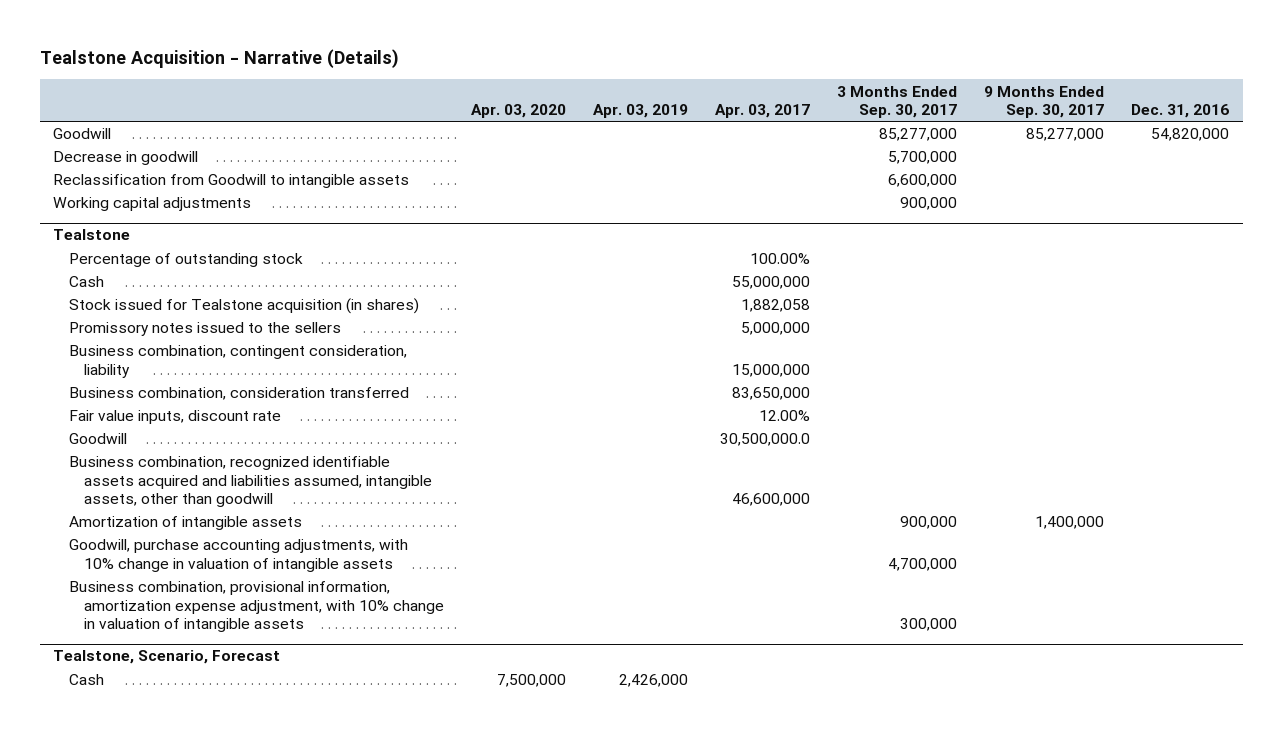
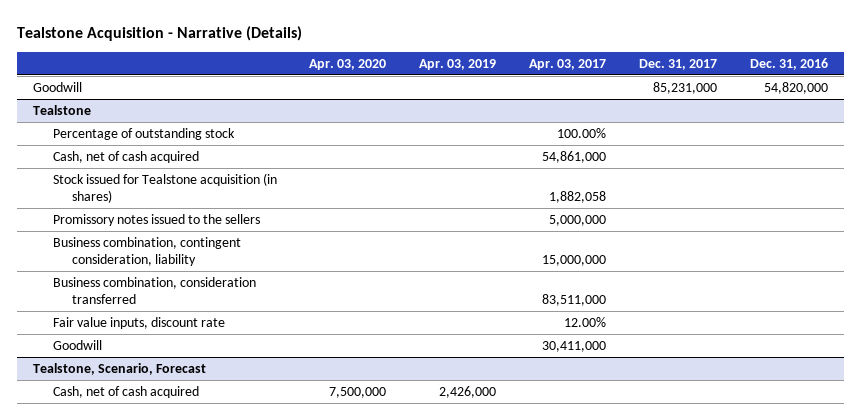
- | Apr. 03, 2020 | Apr. 03, 2019 | Apr. 03, 2017 | 3 Months Ended Sep. 30, 2017 | 9 Months Ended Sep. 30, 2017 | Dec. 31, 2016
+ | Apr. 03, 2020 | Apr. 03, 2019 | Apr. 03, 2017 | Dec. 31, 2017 | Dec. 31, 2016
- Decrease in goodwill | | | | 5,700,000 | |
- Reclassification from Goodwill to intangible assets | | | | 6,600,000 | |
- Working capital adjustments | | | | 900,000 | |
@ Tealstone
- Cash | | | 55,000,000 | | |
+ Cash, net of cash acquired | | | 54,861,000 | |
- Business combination, consideration transferred | | | 83,650,000 | | |
+ Business combination, consideration transferred | | | 83,511,000 | |
- Goodwill | | | 30,500,000.0 | | |
- Business combination, recognized identifiable assets acquired and liabilities assumed, intangible assets, other than goodwill | | | 46,600,000 | | |
- Amortization of intangible assets | | | | 900,000 | 1,400,000 |
- Goodwill, purchase accounting adjustments, with 10% change in valuation of intangible assets | | | | 4,700,000 | |
- Business combination, provisional information, amortization expense adjustment, with 10% change in valuation of intangible assets | | | | 300,000 | |
+ Goodwill | | | 30,411,000 | |
@ Tealstone, Scenario, Forecast
- Cash | 7,500,000 | 2,426,000 | | | |
+ Cash, net of cash acquired | 7,500,000 | 2,426,000 | | |

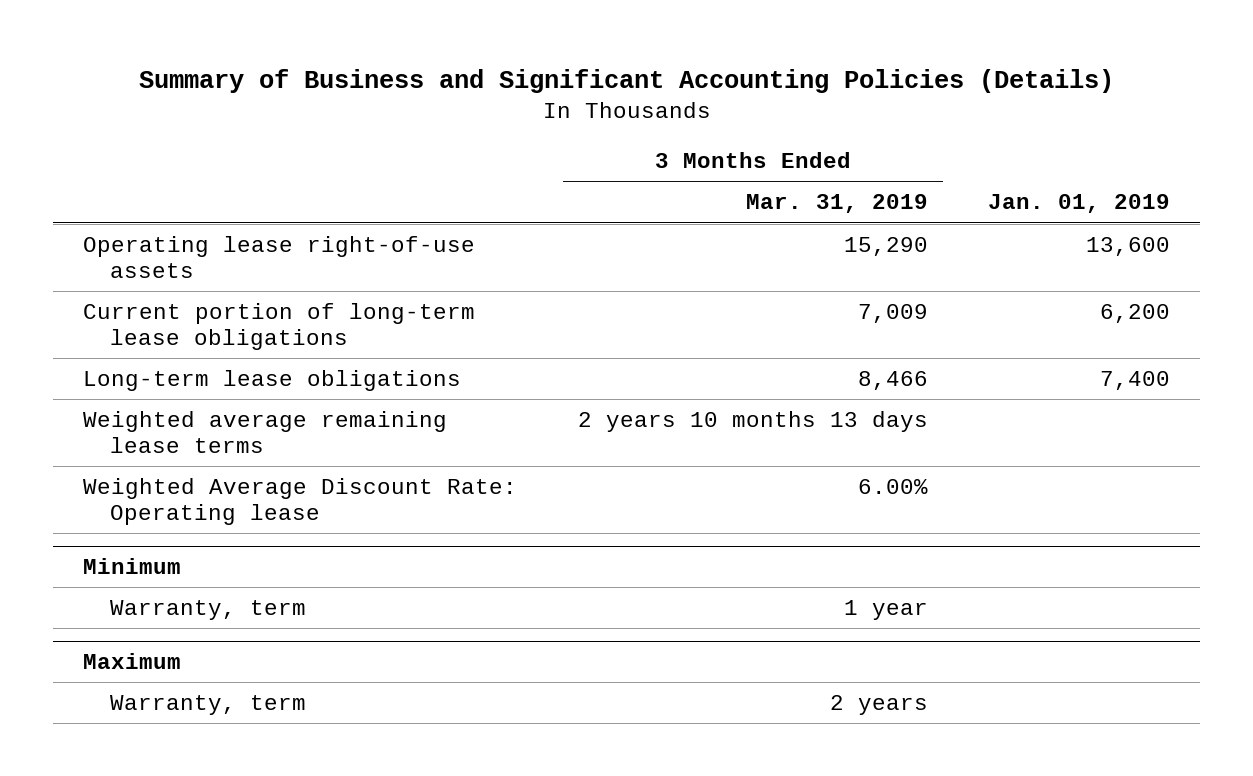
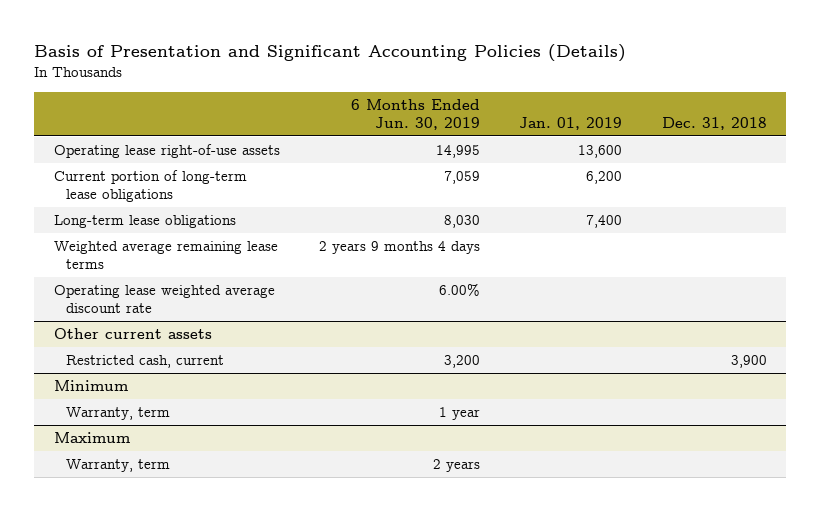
- Summary of Business and Significant Accounting Policies (Details)
+ Basis of Presentation and Significant Accounting Policies (Details)
- | 3 Months Ended Mar. 31, 2019 | Jan. 01, 2019
+ | 6 Months Ended Jun. 30, 2019 | Jan. 01, 2019 | Dec. 31, 2018
- Weighted Average Discount Rate: Operating lease | 6.00% |
+ Operating lease weighted average discount rate | 6.00% | |
+ Other current assets
+ Restricted cash, current | 3,200 | | 3,900

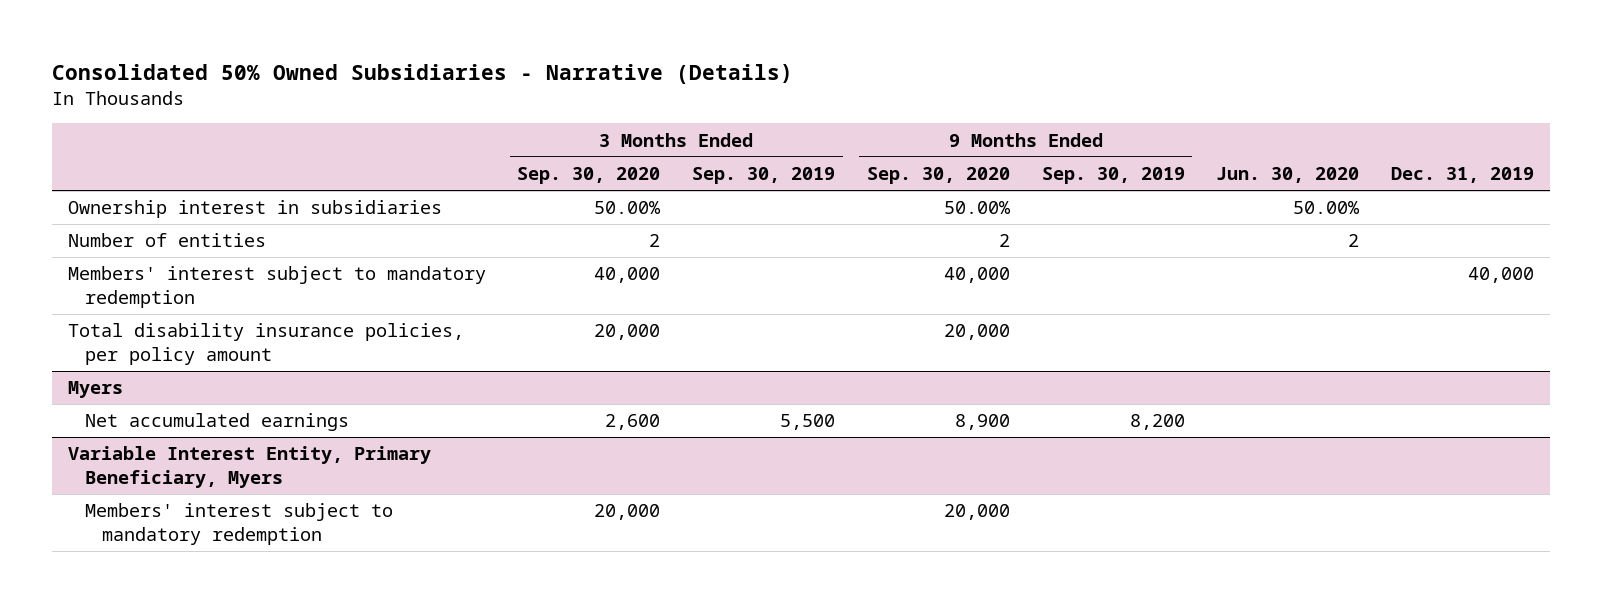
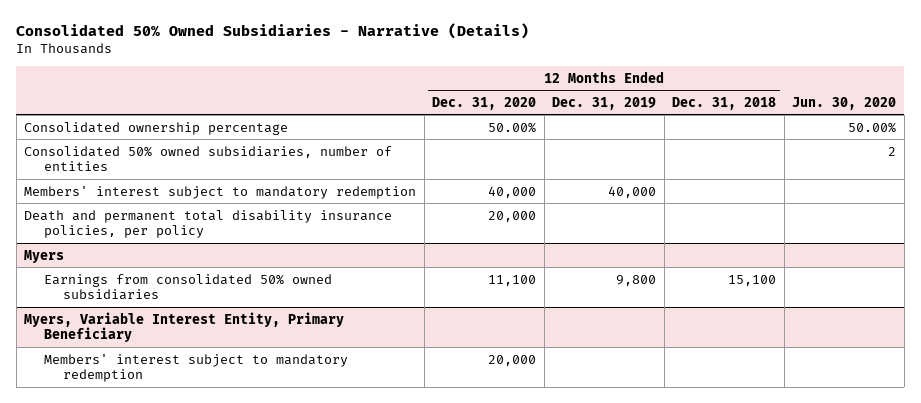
- | 3 Months Ended Sep. 30, 2020 | 3 Months Ended Sep. 30, 2019 | 9 Months Ended Sep. 30, 2020 | 9 Months Ended Sep. 30, 2019 | Jun. 30, 2020 | Dec. 31, 2019
+ | 12 Months Ended Dec. 31, 2020 | 12 Months Ended Dec. 31, 2019 | 12 Months Ended Dec. 31, 2018 | Jun. 30, 2020
- Ownership interest in subsidiaries | 50.00% | | 50.00% | | 50.00% |
- Number of entities | 2 | | 2 | | 2 |
+ Consolidated ownership percentage | 50.00% | | | 50.00%
+ Consolidated 50% owned subsidiaries, number of entities | | | | 2
- Total disability insurance policies, per policy amount | 20,000 | | 20,000 | | |
+ Death and permanent total disability insurance policies, per policy | 20,000 | | |
@ Myers
- Net accumulated earnings | 2,600 | 5,500 | 8,900 | 8,200 | |
- Variable Interest Entity, Primary Beneficiary, Myers
@ Myers
+ Earnings from consolidated 50% owned subsidiaries | 11,100 | 9,800 | 15,100 |
+ Myers, Variable Interest Entity, Primary Beneficiary

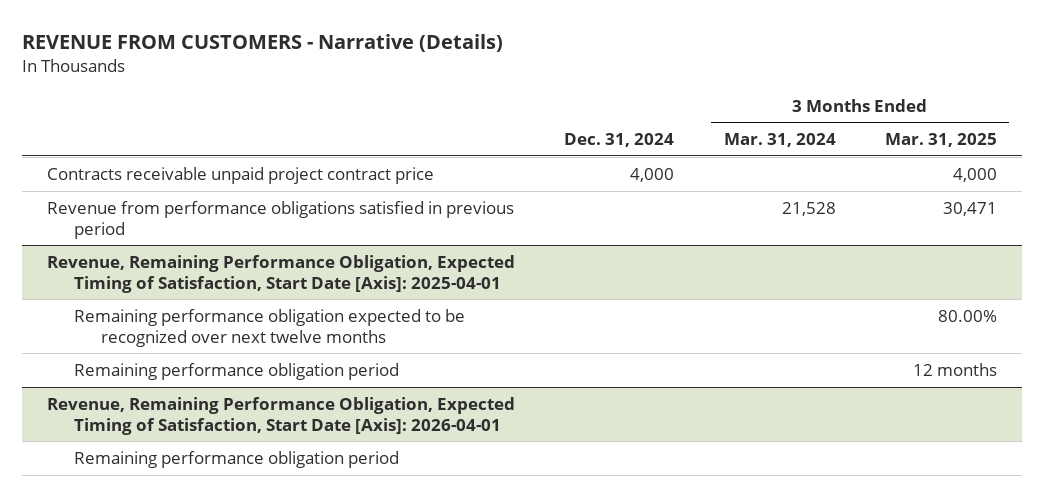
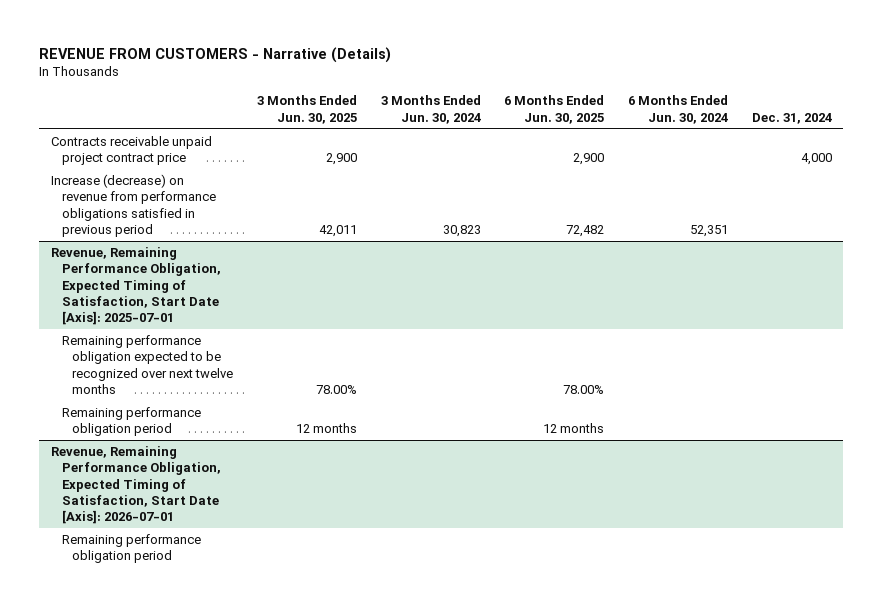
- | Dec. 31, 2024 | 3 Months Ended Mar. 31, 2024 | 3 Months Ended Mar. 31, 2025
+ | 3 Months Ended Jun. 30, 2025 | 3 Months Ended Jun. 30, 2024 | 6 Months Ended Jun. 30, 2025 | 6 Months Ended Jun. 30, 2024 | Dec. 31, 2024
- Revenue from performance obligations satisfied in previous period | | 21,528 | 30,471
- Revenue, Remaining Performance Obligation, Expected Timing of Satisfaction, Start Date [Axis]: 2025-04-01
- Remaining performance obligation expected to be recognized over next twelve months | | | 80.00%
- Remaining performance obligation period | | | 12 months
- Revenue, Remaining Performance Obligation, Expected Timing of Satisfaction, Start Date [Axis]: 2026-04-01
- Remaining performance obligation period
+ Increase (decrease) on revenue from performance obligations satisfied in previous period | 42,011 | 30,823 | 72,482 | 52,351 |
+ Revenue, Remaining Performance Obligation, Expected Timing of Satisfaction, Start Date [Axis]: 2025-07-01
+ Remaining performance obligation expected to be recognized over next twelve months | 78.00% | | 78.00% | |
+ Remaining performance obligation period | 12 months | | 12 months | |
+ Revenue, Remaining Performance Obligation, Expected Timing of Satisfaction, Start Date [Axis]: 2026-07-01
+ Remaining performance obligation period

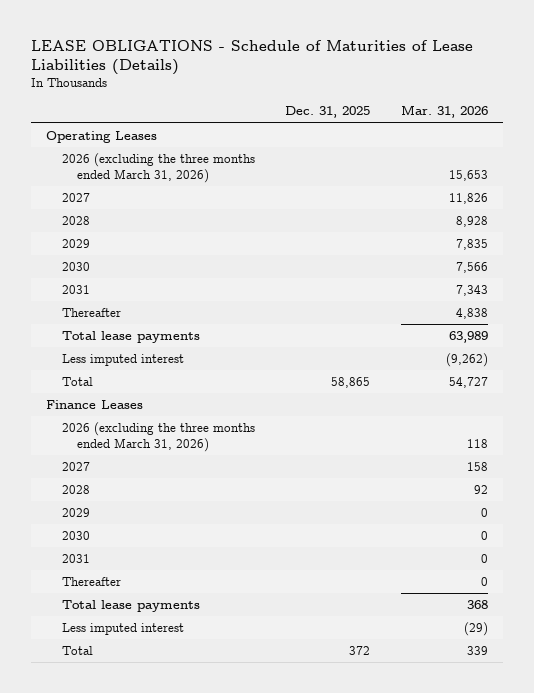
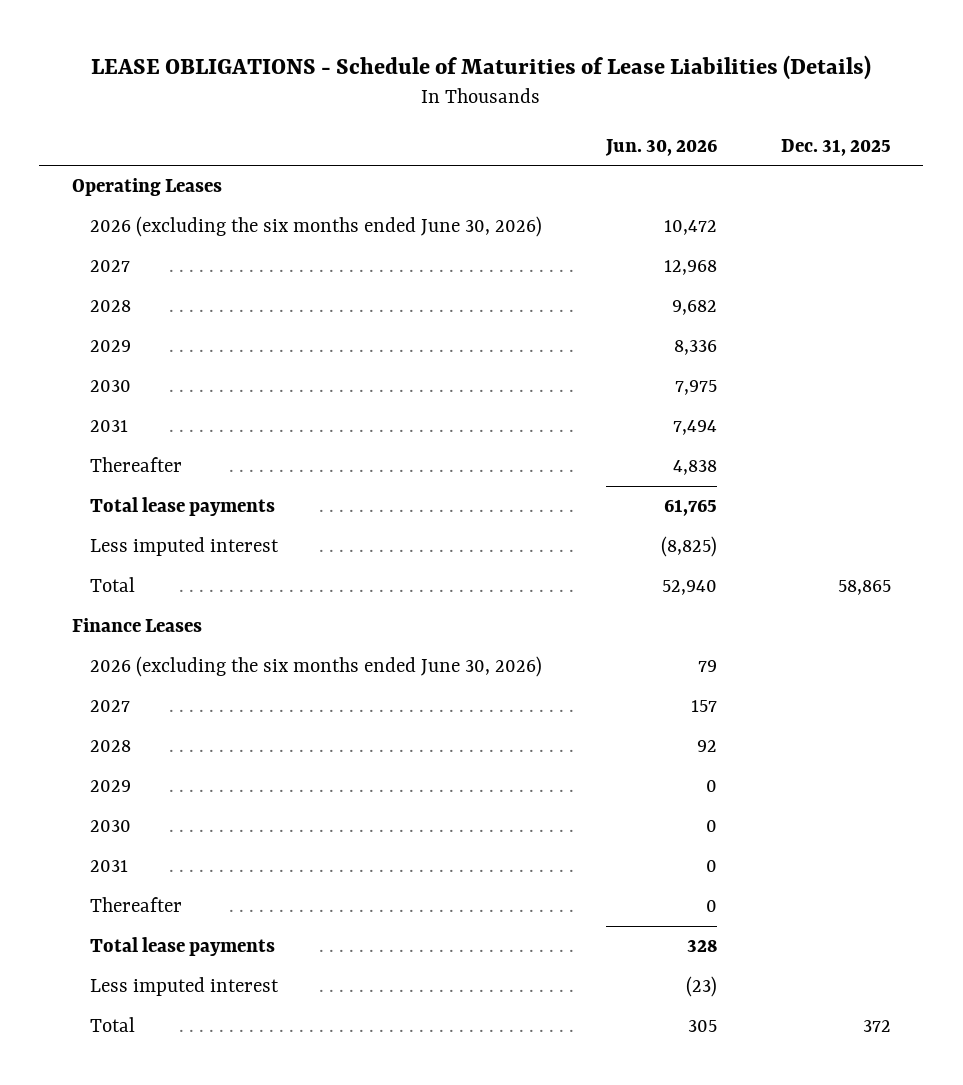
- | Dec. 31, 2025 | Mar. 31, 2026
+ | Jun. 30, 2026 | Dec. 31, 2025
- 2026 (excluding the three months ended March 31, 2026) | | 15,653
+ 2026 (excluding the six months ended June 30, 2026) | 10,472 |
- 2026 (excluding the three months ended March 31, 2026) | | 118
+ 2026 (excluding the six months ended June 30, 2026) | 79 |

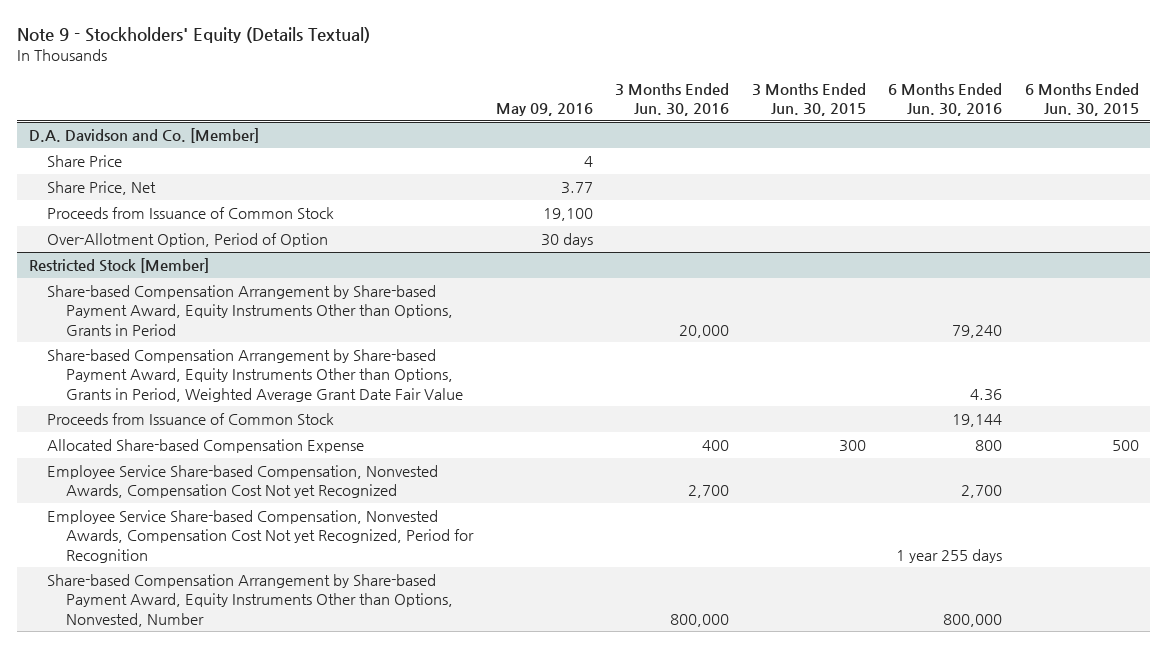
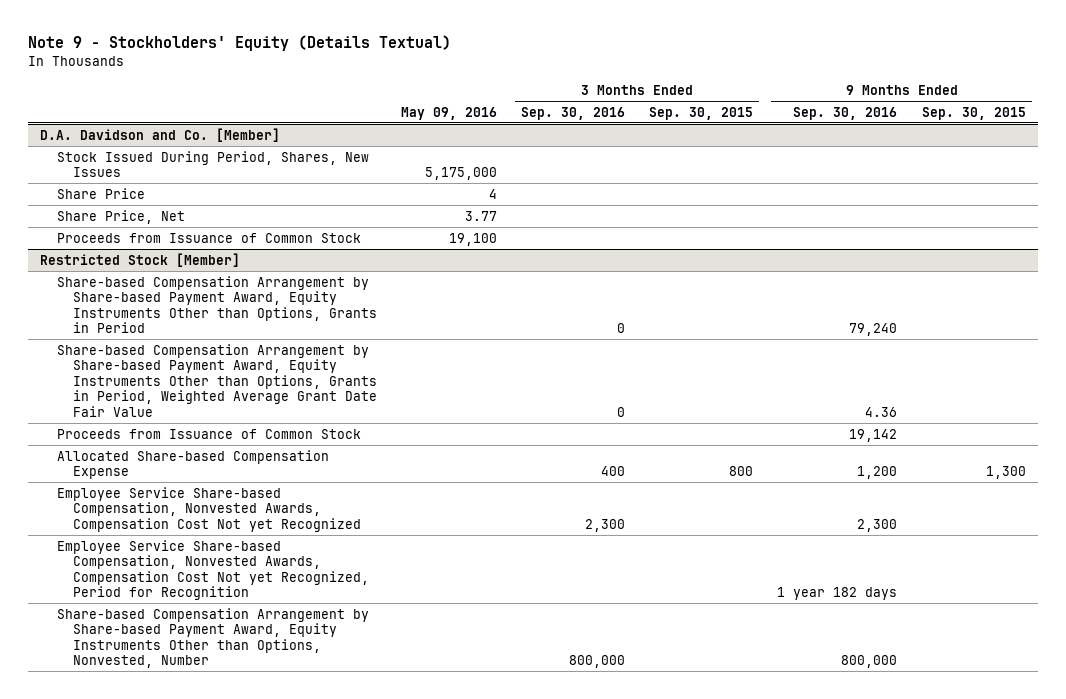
- | May 09, 2016 | 3 Months Ended Jun. 30, 2016 | 3 Months Ended Jun. 30, 2015 | 6 Months Ended Jun. 30, 2016 | 6 Months Ended Jun. 30, 2015
+ | May 09, 2016 | 3 Months Ended Sep. 30, 2016 | 3 Months Ended Sep. 30, 2015 | 9 Months Ended Sep. 30, 2016 | 9 Months Ended Sep. 30, 2015
@ D.A. Davidson and Co. [Member]
+ Stock Issued During Period, Shares, New Issues | 5,175,000 | | | |
- Over-Allotment Option, Period of Option | 30 days | | | |

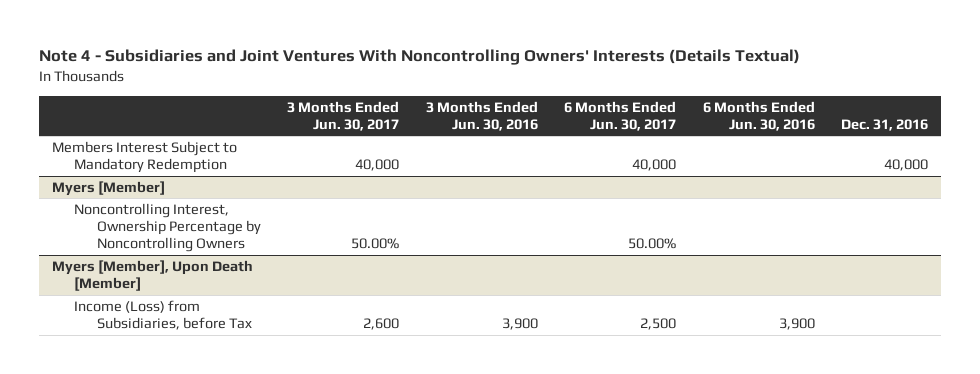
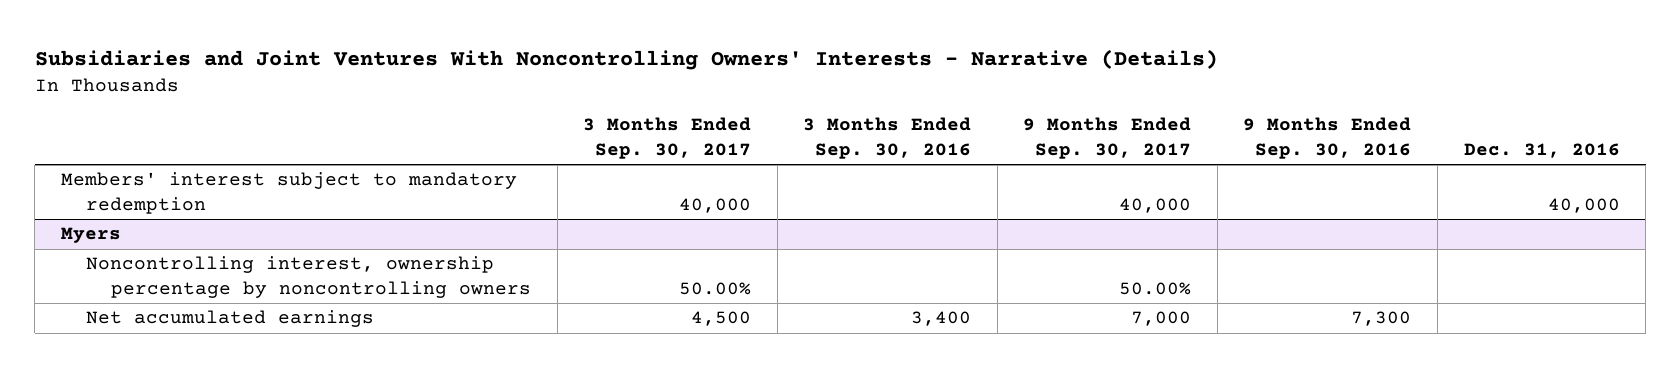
- Note 4 - Subsidiaries and Joint Ventures With Noncontrolling Owners' Interests (Details Textual)
+ Subsidiaries and Joint Ventures With Noncontrolling Owners' Interests - Narrative (Details)
- | 3 Months Ended Jun. 30, 2017 | 3 Months Ended Jun. 30, 2016 | 6 Months Ended Jun. 30, 2017 | 6 Months Ended Jun. 30, 2016 | Dec. 31, 2016
+ | 3 Months Ended Sep. 30, 2017 | 3 Months Ended Sep. 30, 2016 | 9 Months Ended Sep. 30, 2017 | 9 Months Ended Sep. 30, 2016 | Dec. 31, 2016
- Members Interest Subject to Mandatory Redemption | 40,000 | | 40,000 | | 40,000
- Myers [Member]
- Noncontrolling Interest, Ownership Percentage by Noncontrolling Owners | 50.00% | | 50.00% | |
- Myers [Member], Upon Death [Member]
- Income (Loss) from Subsidiaries, before Tax | 2,600 | 3,900 | 2,500 | 3,900 |
+ Members' interest subject to mandatory redemption | 40,000 | | 40,000 | | 40,000
+ Myers
+ Noncontrolling interest, ownership percentage by noncontrolling owners | 50.00% | | 50.00% | |
+ Net accumulated earnings | 4,500 | 3,400 | 7,000 | 7,300 |

